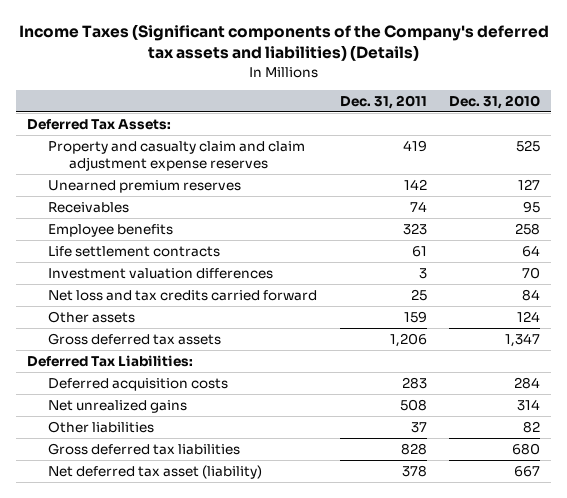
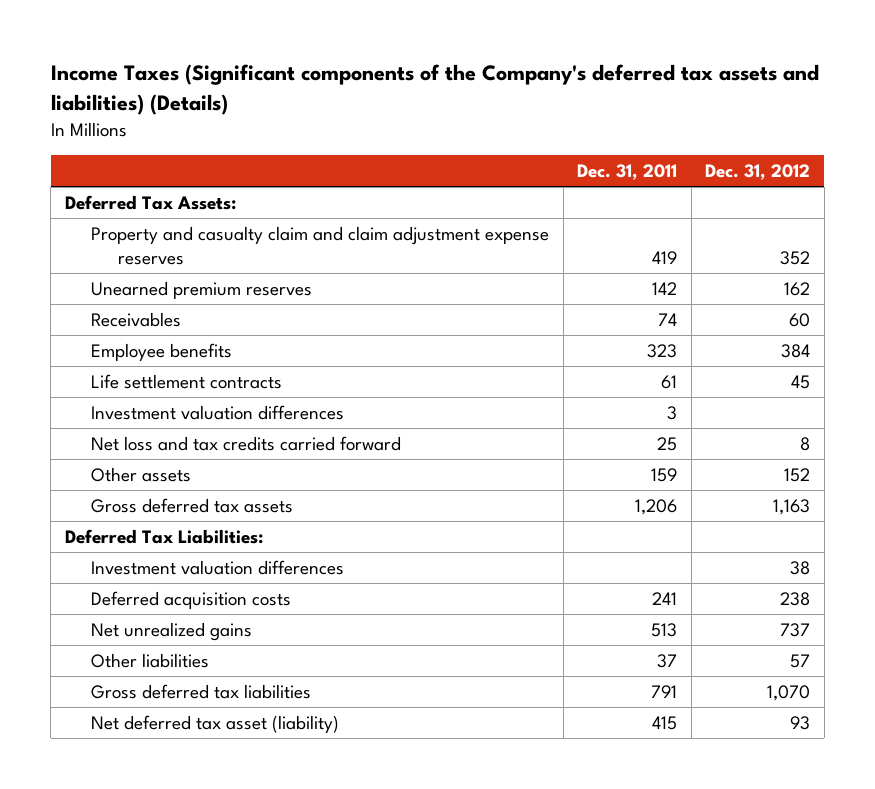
- | Dec. 31, 2011 | Dec. 31, 2010
+ | Dec. 31, 2011 | Dec. 31, 2012
- Deferred acquisition costs | 283 | 284
- Net unrealized gains | 508 | 314
+ Investment valuation differences | | 38
+ Deferred acquisition costs | 241 | 238
+ Net unrealized gains | 513 | 737
- Gross deferred tax liabilities | 828 | 680
- Net deferred tax asset (liability) | 378 | 667
+ Gross deferred tax liabilities | 791 | 1,070
+ Net deferred tax asset (liability) | 415 | 93

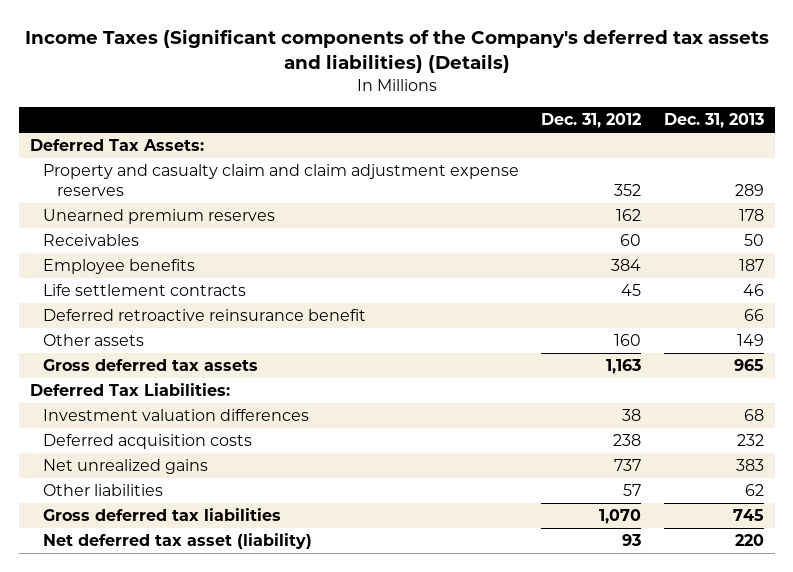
- | Dec. 31, 2011 | Dec. 31, 2012
+ | Dec. 31, 2012 | Dec. 31, 2013
- Investment valuation differences | 3 |
- Net loss and tax credits carried forward | 25 | 8
- Other assets | 159 | 152
+ Deferred retroactive reinsurance benefit | | 66
+ Other assets | 160 | 149

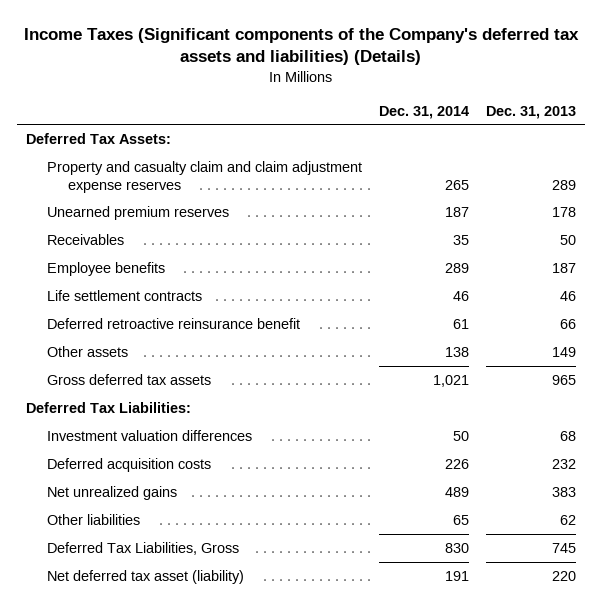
- | Dec. 31, 2012 | Dec. 31, 2013
+ | Dec. 31, 2014 | Dec. 31, 2013
- Gross deferred tax liabilities | 1,070 | 745
+ Deferred Tax Liabilities, Gross | 830 | 745

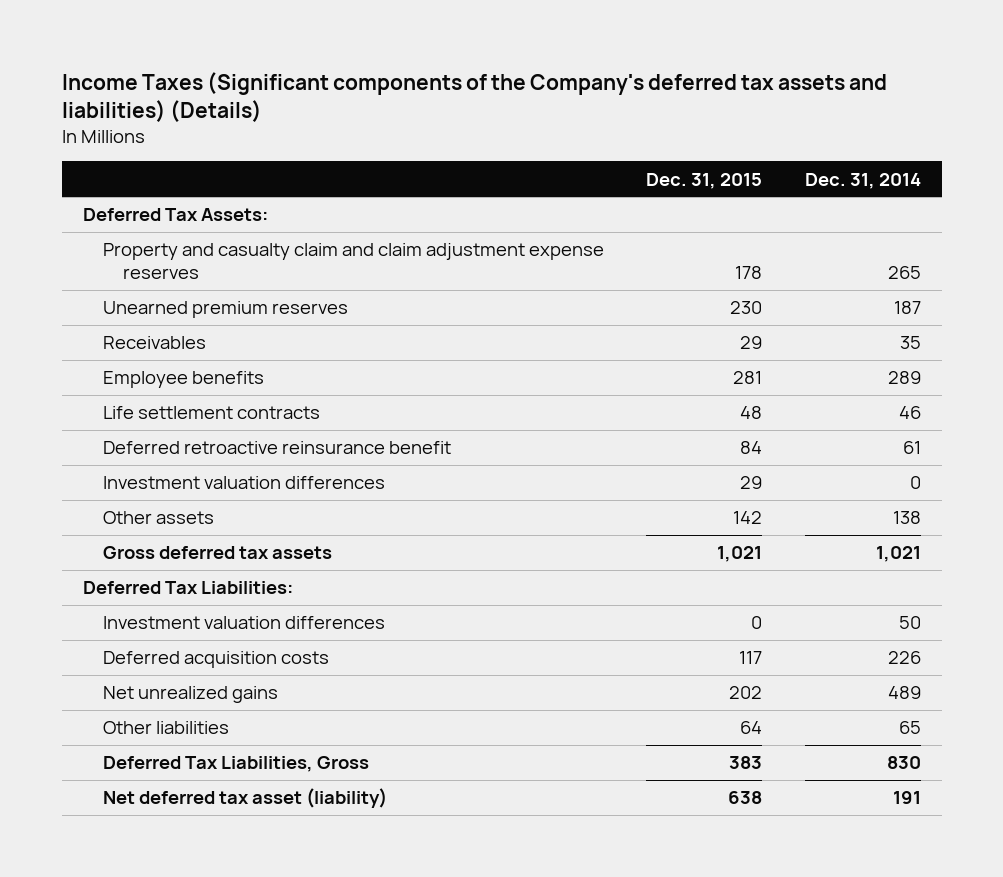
- | Dec. 31, 2014 | Dec. 31, 2013
+ | Dec. 31, 2015 | Dec. 31, 2014
+ Investment valuation differences | 29 | 0

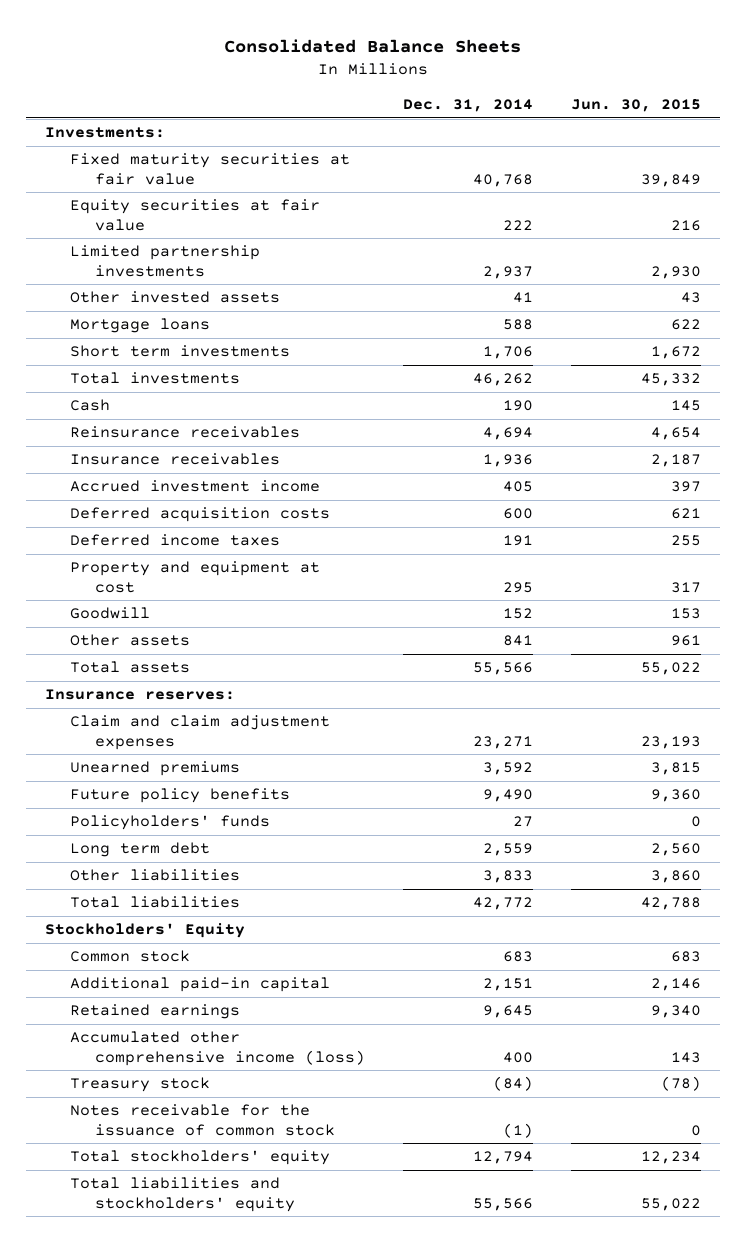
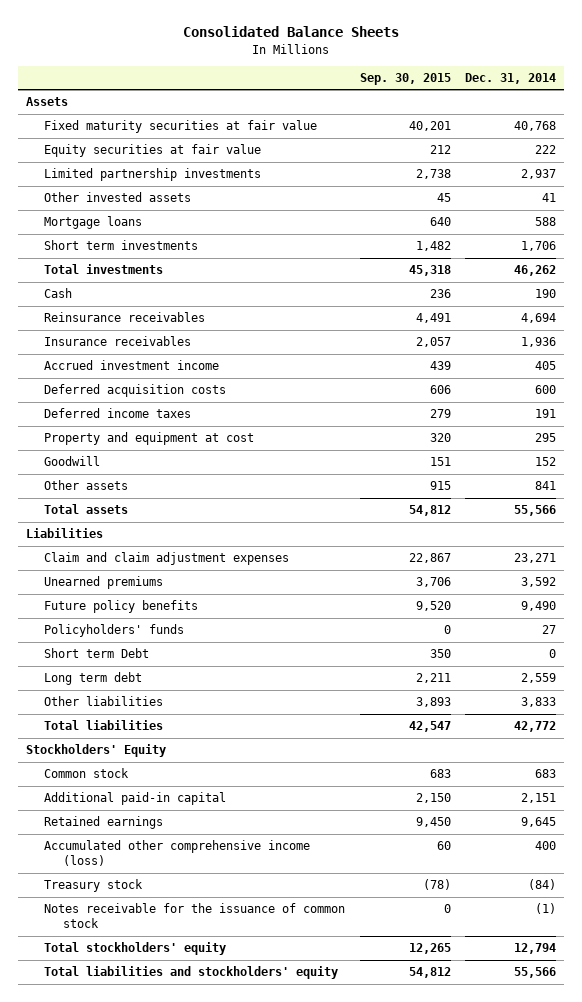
- | Dec. 31, 2014 | Jun. 30, 2015
+ | Sep. 30, 2015 | Dec. 31, 2014
- Investments:
+ Assets
- Insurance reserves:
+ Liabilities
+ Short term Debt | 350 | 0

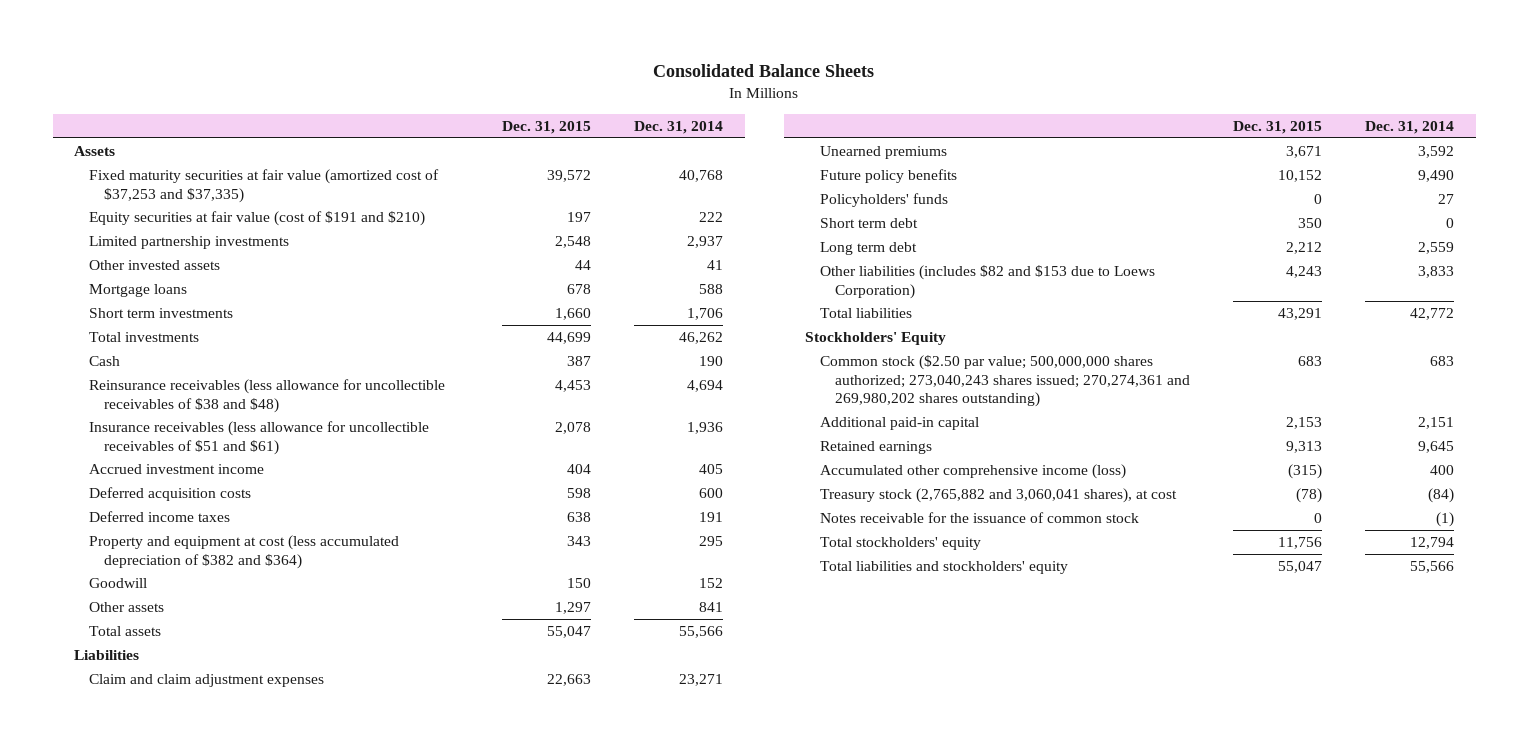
- | Sep. 30, 2015 | Dec. 31, 2014
+ | Dec. 31, 2015 | Dec. 31, 2014
- Fixed maturity securities at fair value | 40,201 | 40,768
- Equity securities at fair value | 212 | 222
+ Fixed maturity securities at fair value (amortized cost of $37,253 and $37,335) | 39,572 | 40,768
+ Equity securities at fair value (cost of $191 and $210) | 197 | 222
- Reinsurance receivables | 4,491 | 4,694
- Insurance receivables | 2,057 | 1,936
+ Reinsurance receivables (less allowance for uncollectible receivables of $38 and $48) | 4,453 | 4,694
+ Insurance receivables (less allowance for uncollectible receivables of $51 and $61) | 2,078 | 1,936
- Property and equipment at cost | 320 | 295
+ Property and equipment at cost (less accumulated depreciation of $382 and $364) | 343 | 295
- Short term Debt | 350 | 0
+ Short term debt | 350 | 0
- Other liabilities | 3,893 | 3,833
+ Other liabilities (includes $82 and $153 due to Loews Corporation) | 4,243 | 3,833
- Common stock | 683 | 683
+ Common stock ($2.50 par value; 500,000,000 shares authorized; 273,040,243 shares issued; 270,274,361 and 269,980,202 shares outstanding) | 683 | 683
- Treasury stock | (78) | (84)
+ Treasury stock (2,765,882 and 3,060,041 shares), at cost | (78) | (84)

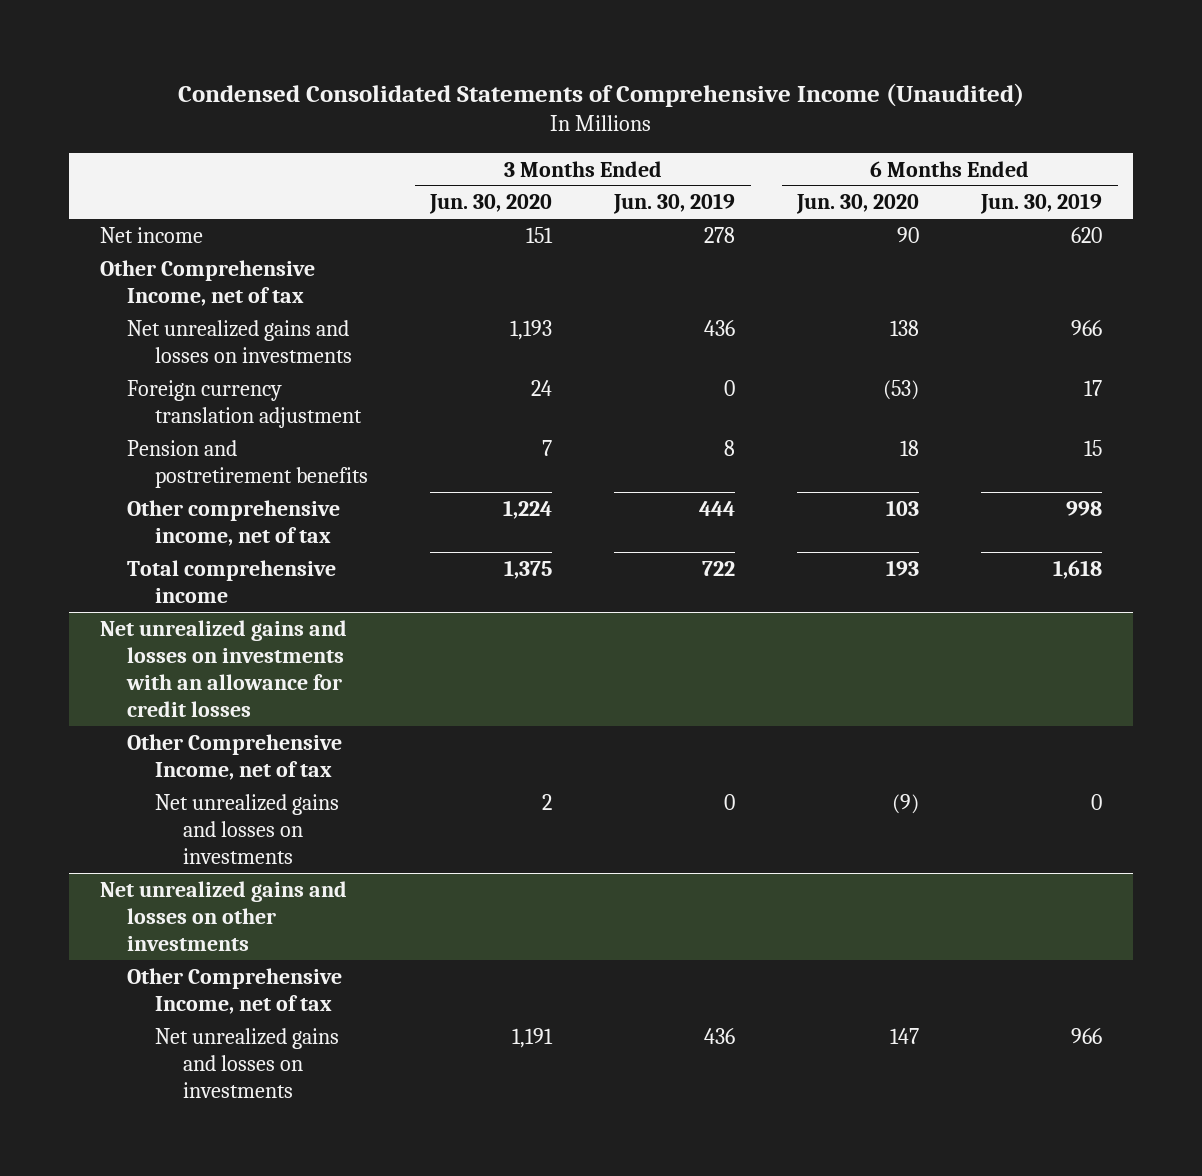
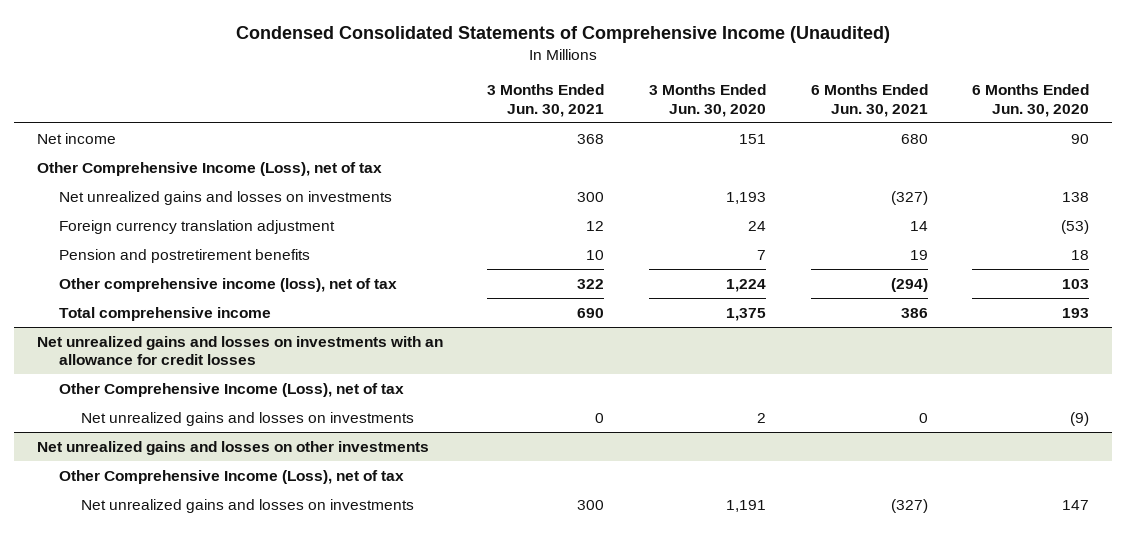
- | 3 Months Ended Jun. 30, 2020 | 3 Months Ended Jun. 30, 2019 | 6 Months Ended Jun. 30, 2020 | 6 Months Ended Jun. 30, 2019
+ | 3 Months Ended Jun. 30, 2021 | 3 Months Ended Jun. 30, 2020 | 6 Months Ended Jun. 30, 2021 | 6 Months Ended Jun. 30, 2020
- Other Comprehensive Income, net of tax
+ Other Comprehensive Income (Loss), net of tax
- Other comprehensive income, net of tax | 1,224 | 444 | 103 | 998
+ Other comprehensive income (loss), net of tax | 322 | 1,224 | (294) | 103
@ Net unrealized gains and losses on investments with an allowance for credit losses
- Other Comprehensive Income, net of tax
+ Other Comprehensive Income (Loss), net of tax
@ Net unrealized gains and losses on other investments
- Other Comprehensive Income, net of tax
+ Other Comprehensive Income (Loss), net of tax

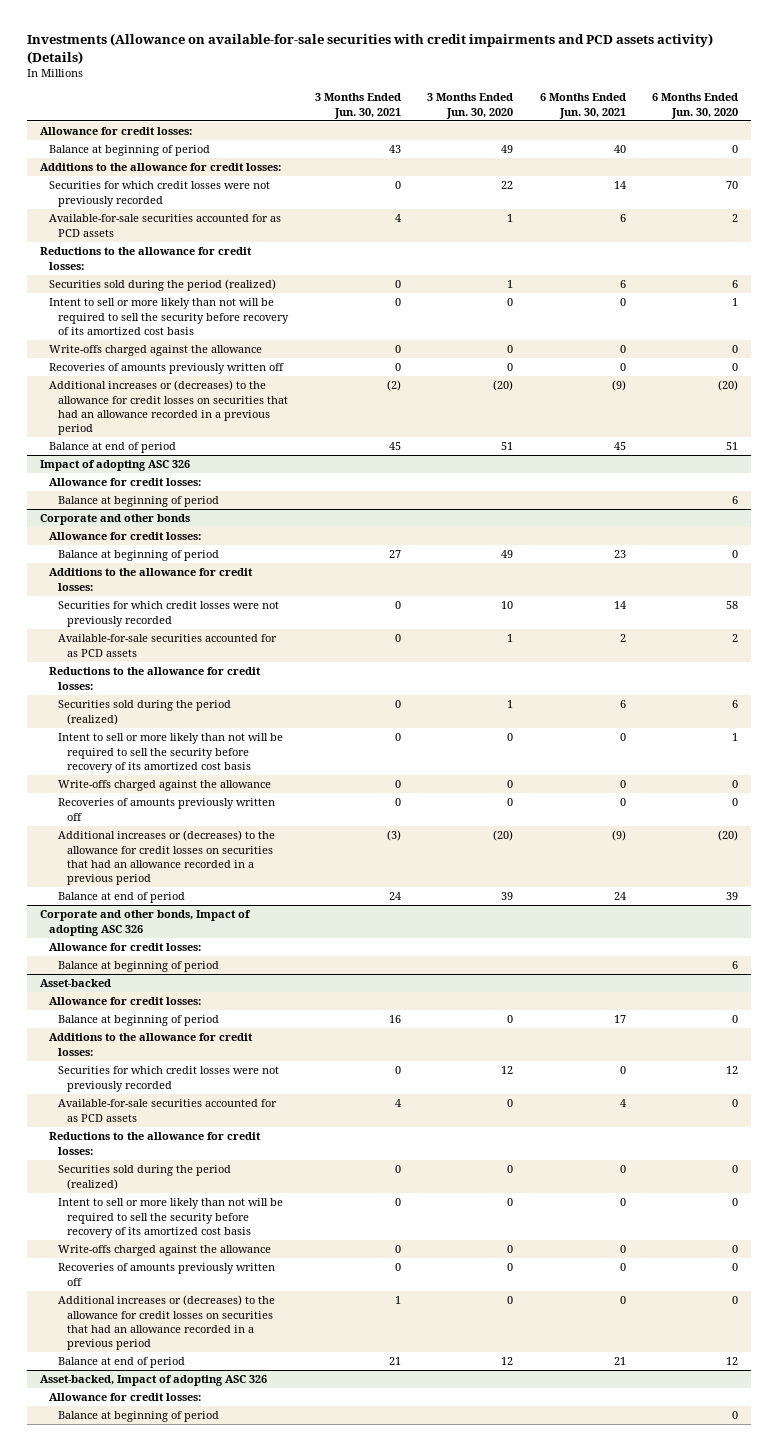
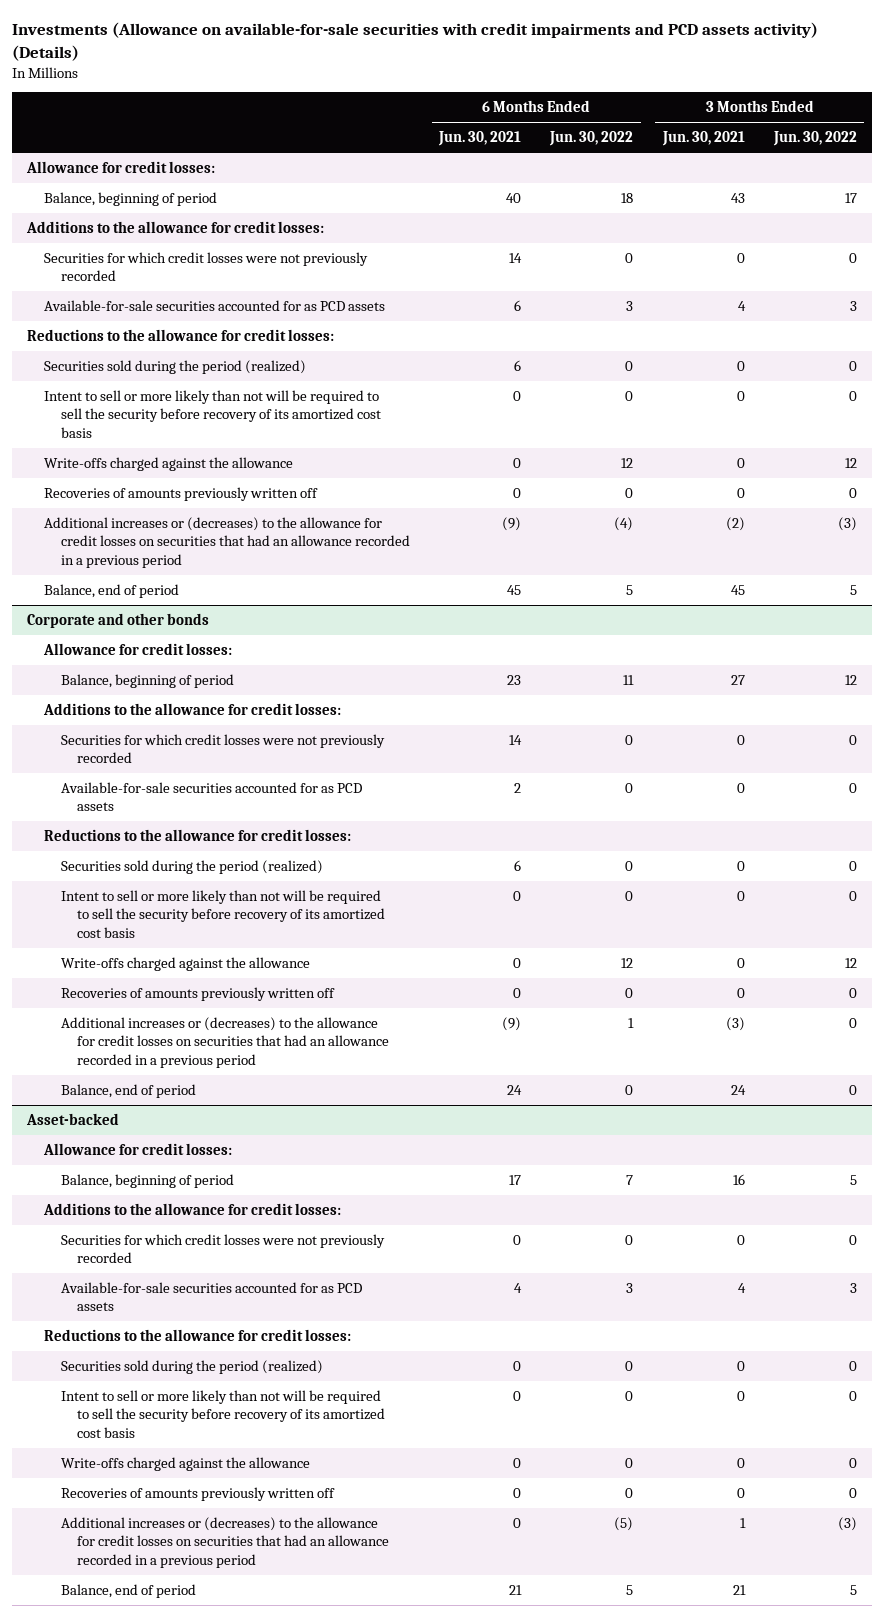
- | 3 Months Ended Jun. 30, 2021 | 3 Months Ended Jun. 30, 2020 | 6 Months Ended Jun. 30, 2021 | 6 Months Ended Jun. 30, 2020
+ | 6 Months Ended Jun. 30, 2021 | 6 Months Ended Jun. 30, 2022 | 3 Months Ended Jun. 30, 2021 | 3 Months Ended Jun. 30, 2022
- Balance at beginning of period | 43 | 49 | 40 | 0
+ Balance, beginning of period | 40 | 18 | 43 | 17
- Balance at end of period | 45 | 51 | 45 | 51
- Impact of adopting ASC 326
- Allowance for credit losses:
- Balance at beginning of period | | | | 6
+ Balance, end of period | 45 | 5 | 45 | 5
@ Corporate and other bonds
- Balance at beginning of period | 27 | 49 | 23 | 0
+ Balance, beginning of period | 23 | 11 | 27 | 12
- Balance at end of period | 24 | 39 | 24 | 39
- Corporate and other bonds, Impact of adopting ASC 326
- Allowance for credit losses:
- Balance at beginning of period | | | | 6
@ Corporate and other bonds
+ Balance, end of period | 24 | 0 | 24 | 0
@ Asset-backed
- Balance at beginning of period | 16 | 0 | 17 | 0
+ Balance, beginning of period | 17 | 7 | 16 | 5
- Balance at end of period | 21 | 12 | 21 | 12
- Asset-backed, Impact of adopting ASC 326
- Allowance for credit losses:
- Balance at beginning of period | | | | 0
@ Asset-backed
+ Balance, end of period | 21 | 5 | 21 | 5

